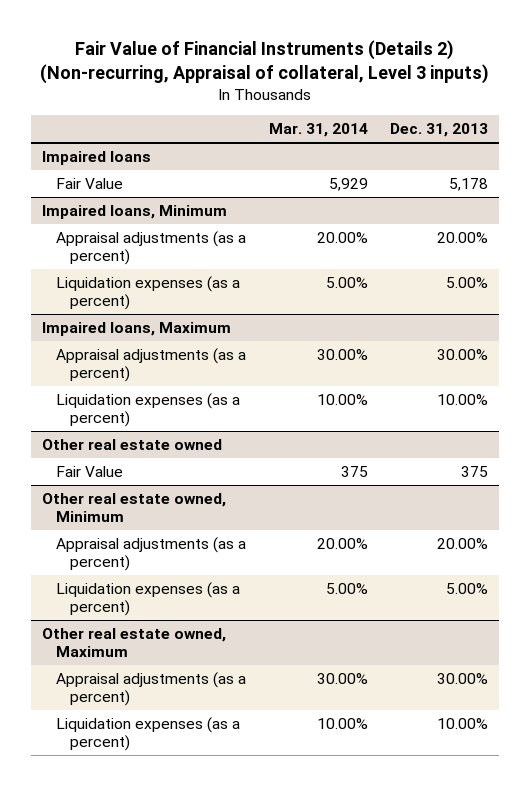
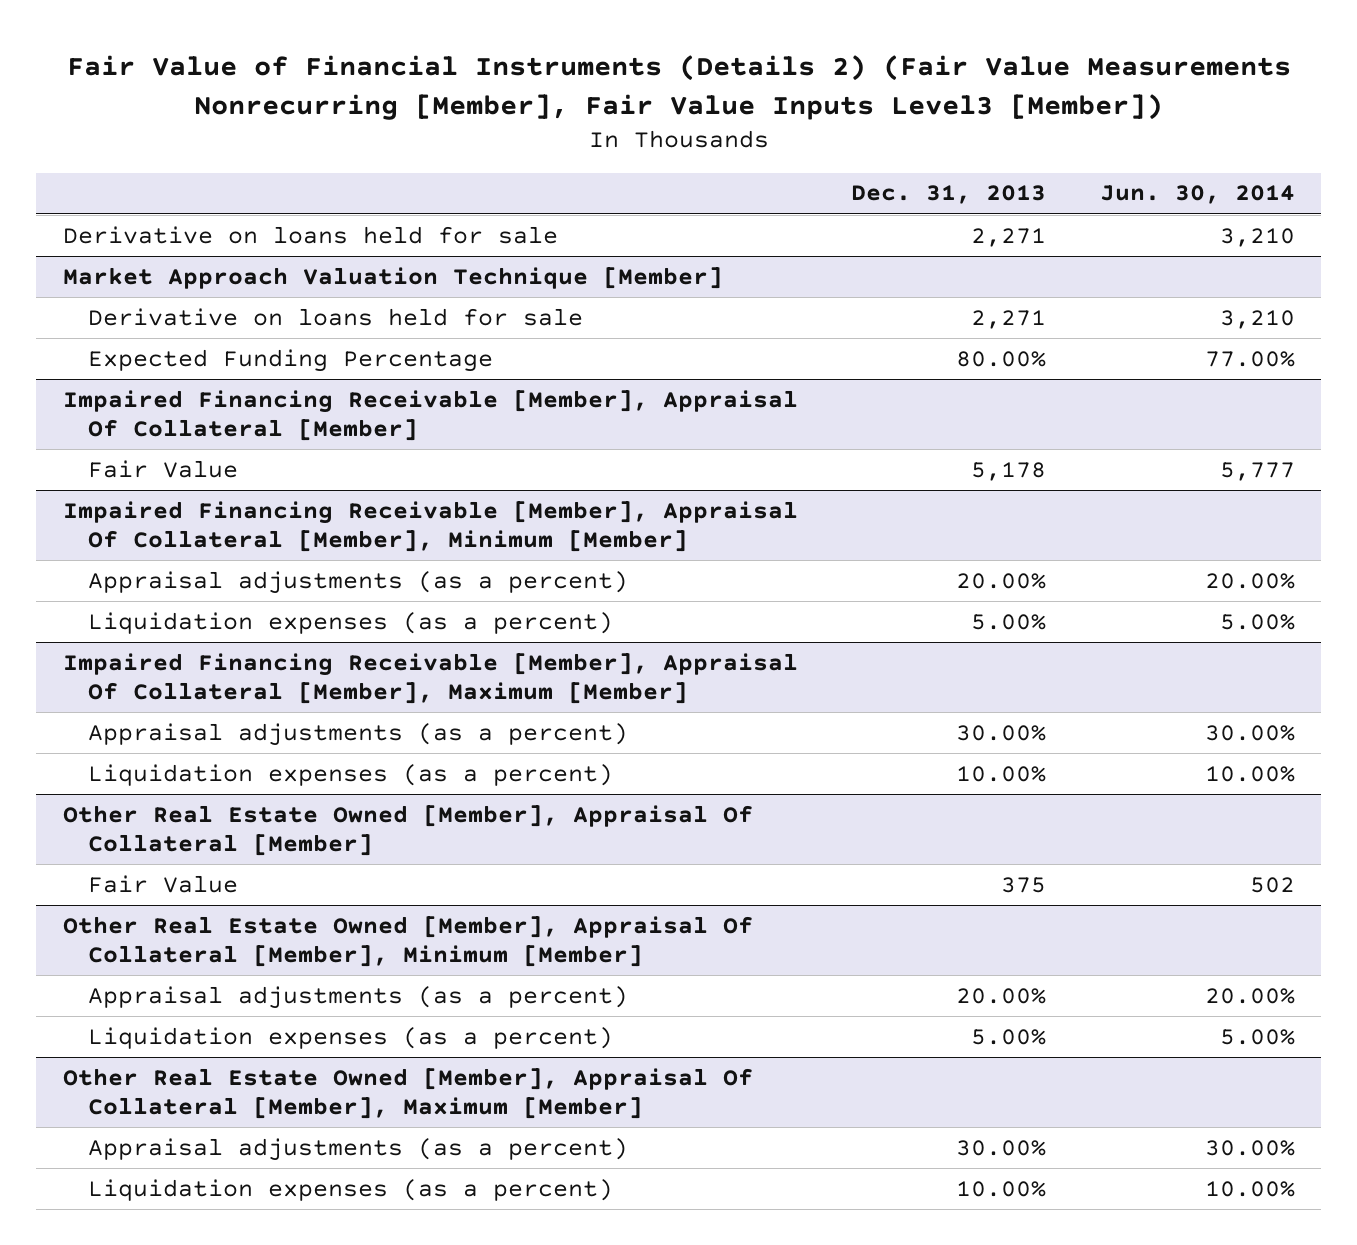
- Fair Value of Financial Instruments (Details 2) (Non-recurring, Appraisal of collateral, Level 3 inputs)
+ Fair Value of Financial Instruments (Details 2) (Fair Value Measurements Nonrecurring [Member], Fair Value Inputs Level3 [Member])
- | Mar. 31, 2014 | Dec. 31, 2013
+ | Dec. 31, 2013 | Jun. 30, 2014
- Impaired loans
+ Derivative on loans held for sale | 2,271 | 3,210
+ Market Approach Valuation Technique [Member]
+ Derivative on loans held for sale | 2,271 | 3,210
+ Expected Funding Percentage | 80.00% | 77.00%
+ Impaired Financing Receivable [Member], Appraisal Of Collateral [Member]
- Impaired loans, Minimum
+ Impaired Financing Receivable [Member], Appraisal Of Collateral [Member], Minimum [Member]
- Impaired loans, Maximum
+ Impaired Financing Receivable [Member], Appraisal Of Collateral [Member], Maximum [Member]
- Other real estate owned
+ Other Real Estate Owned [Member], Appraisal Of Collateral [Member]
- Other real estate owned, Minimum
+ Other Real Estate Owned [Member], Appraisal Of Collateral [Member], Minimum [Member]
- Other real estate owned, Maximum
+ Other Real Estate Owned [Member], Appraisal Of Collateral [Member], Maximum [Member]

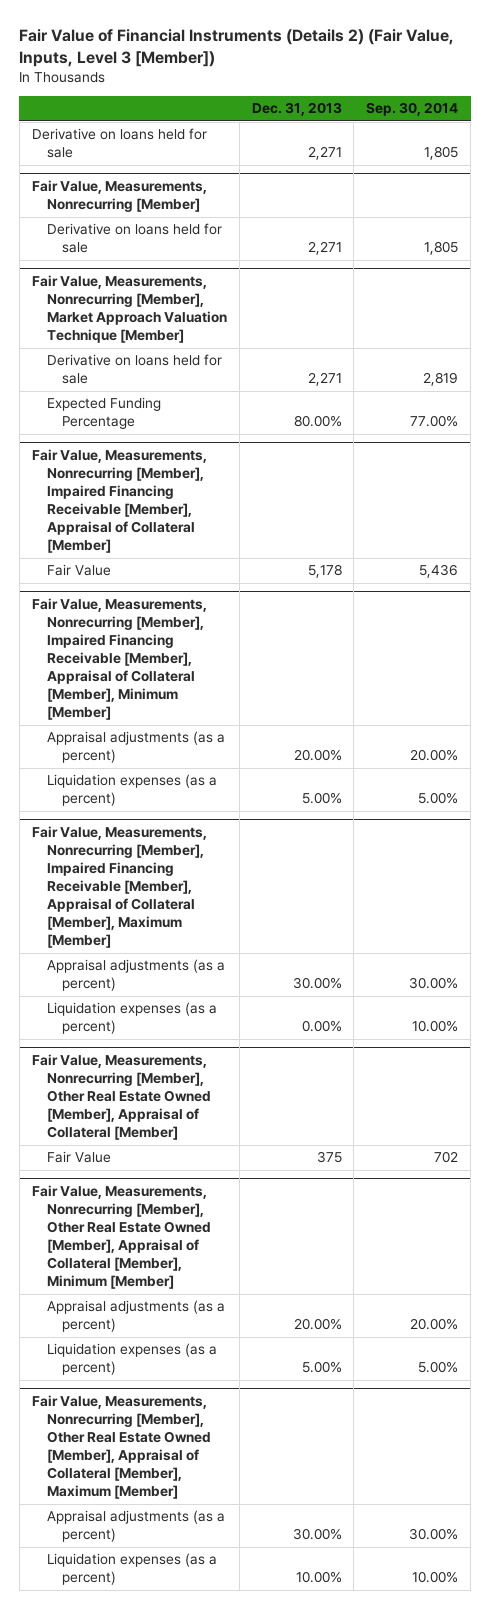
- Fair Value of Financial Instruments (Details 2) (Fair Value Measurements Nonrecurring [Member], Fair Value Inputs Level3 [Member])
+ Fair Value of Financial Instruments (Details 2) (Fair Value, Inputs, Level 3 [Member])
- | Dec. 31, 2013 | Jun. 30, 2014
+ | Dec. 31, 2013 | Sep. 30, 2014
- Market Approach Valuation Technique [Member]
+ Fair Value, Measurements, Nonrecurring [Member]
+ Fair Value, Measurements, Nonrecurring [Member], Market Approach Valuation Technique [Member]
+ Derivative on loans held for sale | 2,271 | 2,819
- Impaired Financing Receivable [Member], Appraisal Of Collateral [Member]
+ Fair Value, Measurements, Nonrecurring [Member], Impaired Financing Receivable [Member], Appraisal of Collateral [Member]
- Impaired Financing Receivable [Member], Appraisal Of Collateral [Member], Minimum [Member]
+ Fair Value, Measurements, Nonrecurring [Member], Impaired Financing Receivable [Member], Appraisal of Collateral [Member], Minimum [Member]
- Impaired Financing Receivable [Member], Appraisal Of Collateral [Member], Maximum [Member]
+ Fair Value, Measurements, Nonrecurring [Member], Impaired Financing Receivable [Member], Appraisal of Collateral [Member], Maximum [Member]
- Liquidation expenses (as a percent) | 10.00% | 10.00%
- Other Real Estate Owned [Member], Appraisal Of Collateral [Member]
+ Liquidation expenses (as a percent) | 0.00% | 10.00%
+ Fair Value, Measurements, Nonrecurring [Member], Other Real Estate Owned [Member], Appraisal of Collateral [Member]
- Other Real Estate Owned [Member], Appraisal Of Collateral [Member], Minimum [Member]
+ Fair Value, Measurements, Nonrecurring [Member], Other Real Estate Owned [Member], Appraisal of Collateral [Member], Minimum [Member]
- Other Real Estate Owned [Member], Appraisal Of Collateral [Member], Maximum [Member]
+ Fair Value, Measurements, Nonrecurring [Member], Other Real Estate Owned [Member], Appraisal of Collateral [Member], Maximum [Member]

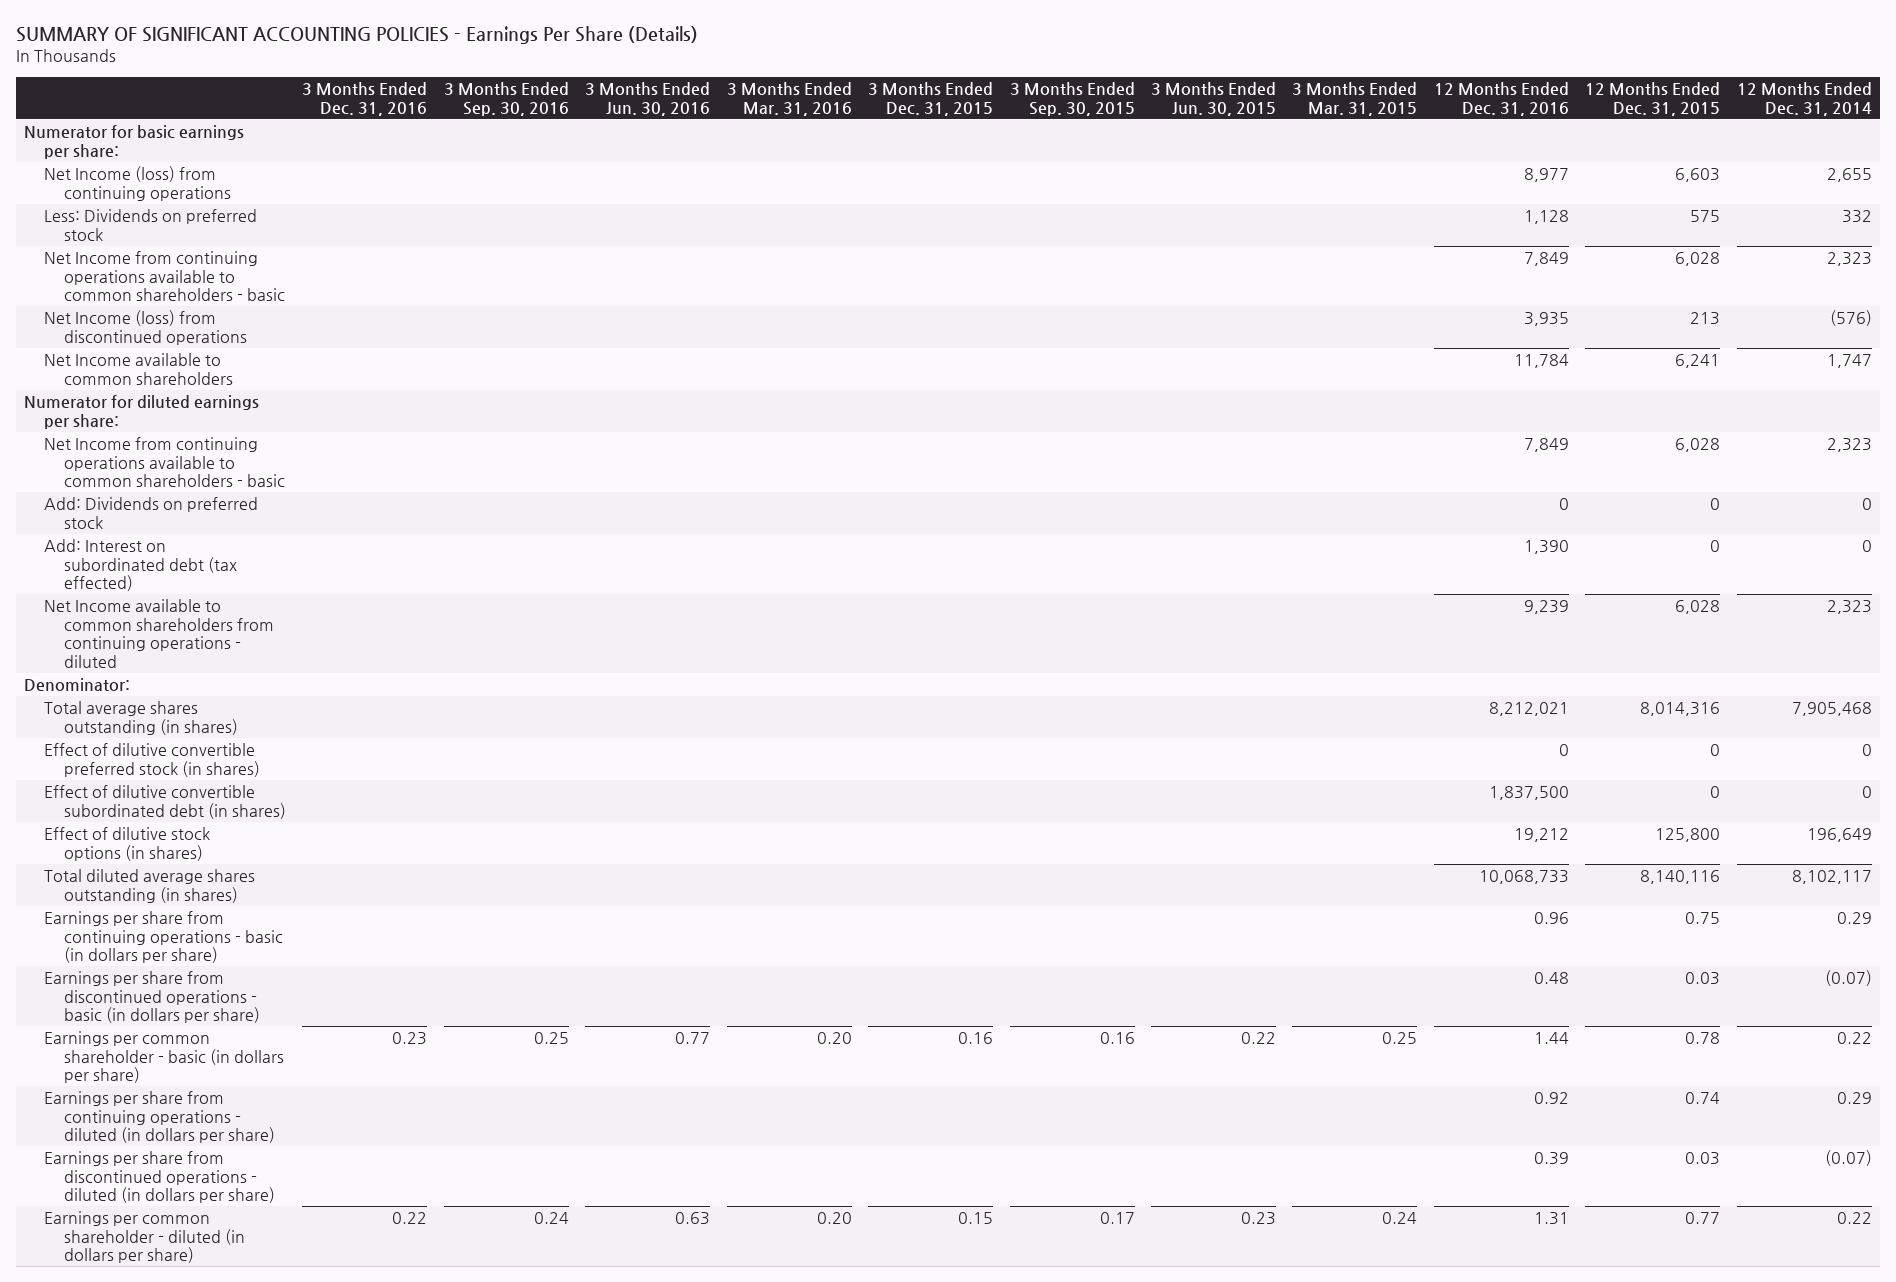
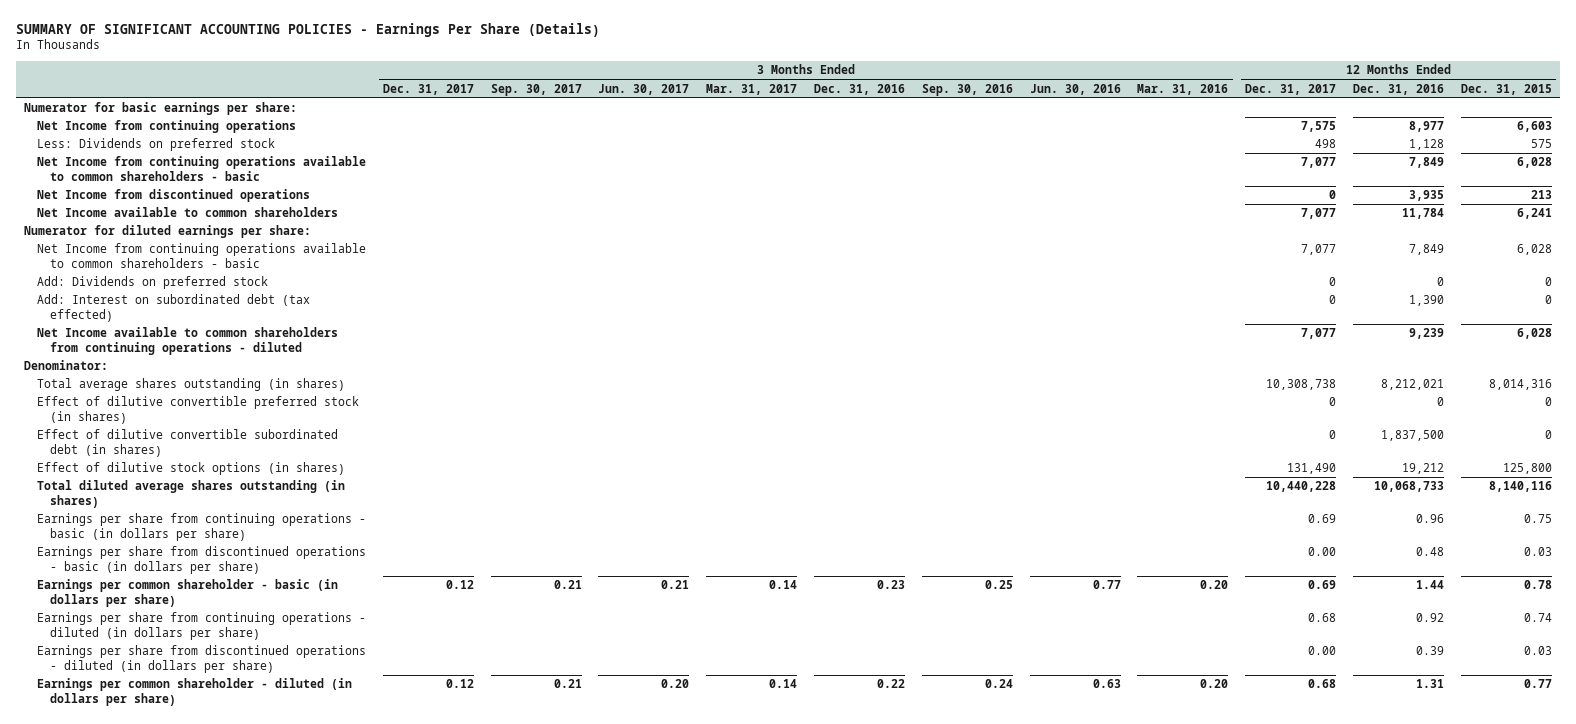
- | 3 Months Ended Dec. 31, 2016 | 3 Months Ended Sep. 30, 2016 | 3 Months Ended Jun. 30, 2016 | 3 Months Ended Mar. 31, 2016 | 3 Months Ended Dec. 31, 2015 | 3 Months Ended Sep. 30, 2015 | 3 Months Ended Jun. 30, 2015 | 3 Months Ended Mar. 31, 2015 | 12 Months Ended Dec. 31, 2016 | 12 Months Ended Dec. 31, 2015 | 12 Months Ended Dec. 31, 2014
+ | 3 Months Ended Dec. 31, 2017 | 3 Months Ended Sep. 30, 2017 | 3 Months Ended Jun. 30, 2017 | 3 Months Ended Mar. 31, 2017 | 3 Months Ended Dec. 31, 2016 | 3 Months Ended Sep. 30, 2016 | 3 Months Ended Jun. 30, 2016 | 3 Months Ended Mar. 31, 2016 | 12 Months Ended Dec. 31, 2017 | 12 Months Ended Dec. 31, 2016 | 12 Months Ended Dec. 31, 2015
- Net Income (loss) from continuing operations | | | | | | | | | 8,977 | 6,603 | 2,655
+ Net Income from continuing operations | | | | | | | | | 7,575 | 8,977 | 6,603
- Net Income (loss) from discontinued operations | | | | | | | | | 3,935 | 213 | (576)
+ Net Income from discontinued operations | | | | | | | | | 0 | 3,935 | 213

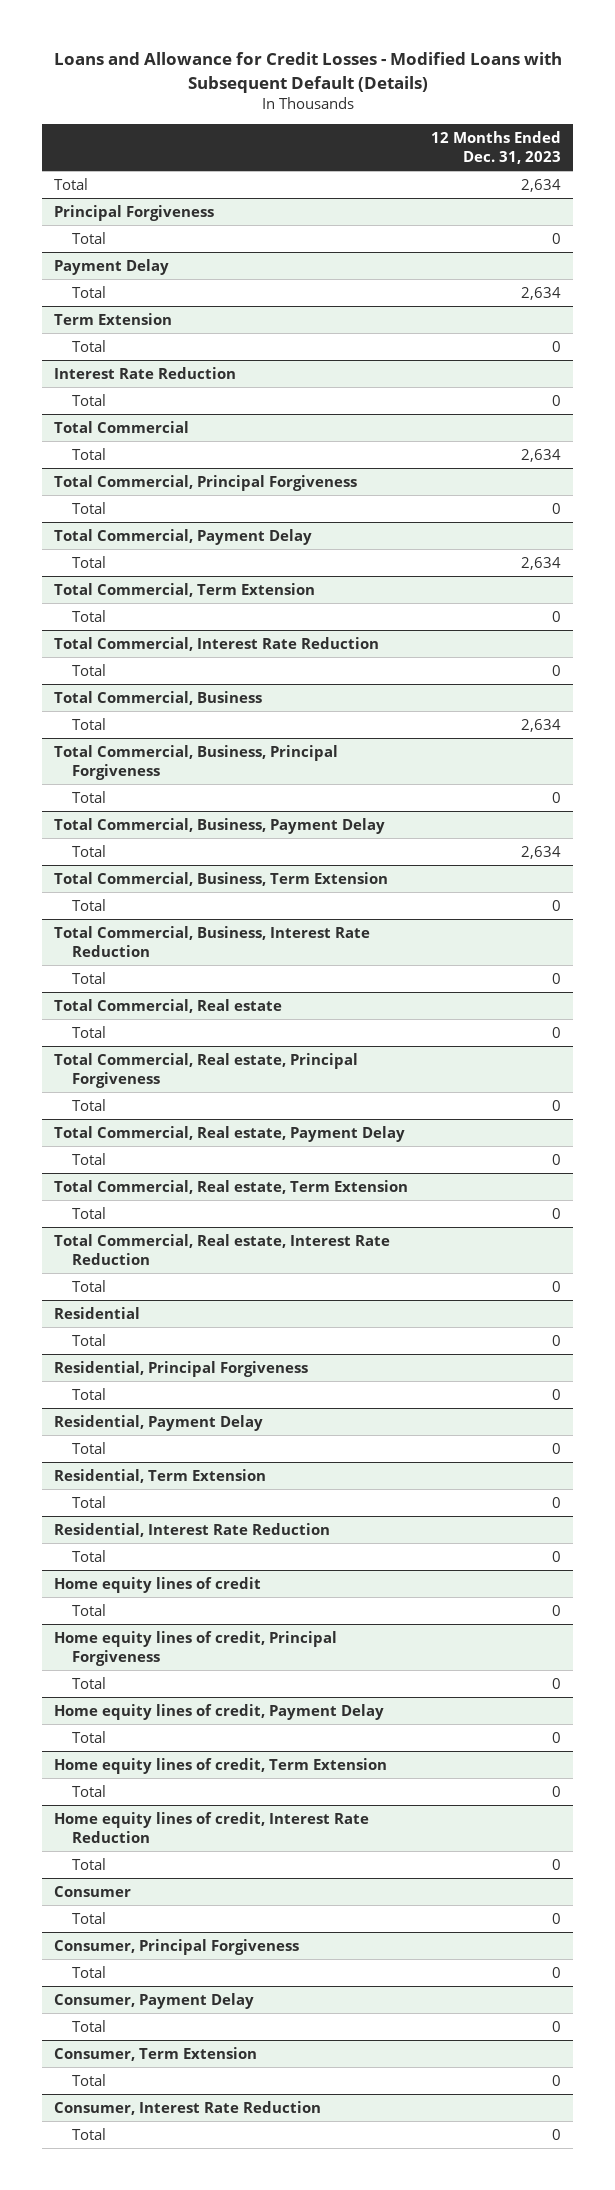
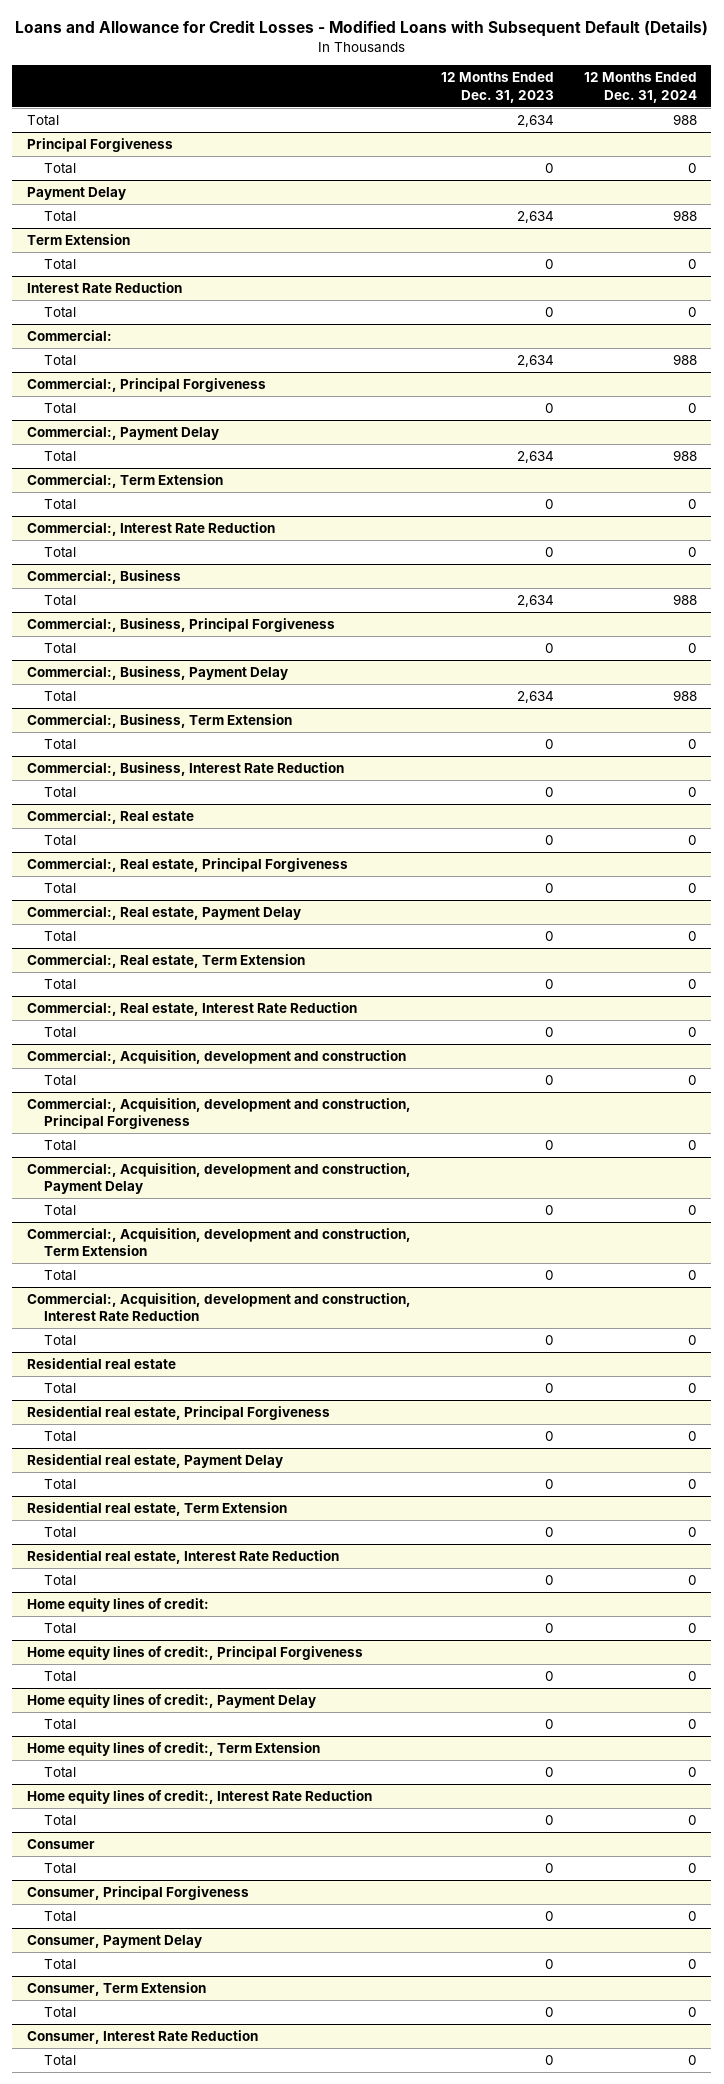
- | 12 Months Ended Dec. 31, 2023
+ | 12 Months Ended Dec. 31, 2023 | 12 Months Ended Dec. 31, 2024
- Total Commercial
+ Commercial:
- Total Commercial, Principal Forgiveness
+ Commercial:, Principal Forgiveness
- Total Commercial, Payment Delay
+ Commercial:, Payment Delay
- Total Commercial, Term Extension
+ Commercial:, Term Extension
- Total Commercial, Interest Rate Reduction
+ Commercial:, Interest Rate Reduction
- Total Commercial, Business
+ Commercial:, Business
- Total Commercial, Business, Principal Forgiveness
+ Commercial:, Business, Principal Forgiveness
- Total Commercial, Business, Payment Delay
+ Commercial:, Business, Payment Delay
- Total Commercial, Business, Term Extension
+ Commercial:, Business, Term Extension
- Total Commercial, Business, Interest Rate Reduction
+ Commercial:, Business, Interest Rate Reduction
- Total Commercial, Real estate
+ Commercial:, Real estate
- Total Commercial, Real estate, Principal Forgiveness
+ Commercial:, Real estate, Principal Forgiveness
- Total Commercial, Real estate, Payment Delay
+ Commercial:, Real estate, Payment Delay
- Total Commercial, Real estate, Term Extension
+ Commercial:, Real estate, Term Extension
- Total Commercial, Real estate, Interest Rate Reduction
+ Commercial:, Real estate, Interest Rate Reduction
- Residential
+ Commercial:, Acquisition, development and construction
- Residential, Principal Forgiveness
+ Commercial:, Acquisition, development and construction, Principal Forgiveness
- Residential, Payment Delay
+ Commercial:, Acquisition, development and construction, Payment Delay
- Residential, Term Extension
+ Commercial:, Acquisition, development and construction, Term Extension
- Residential, Interest Rate Reduction
+ Commercial:, Acquisition, development and construction, Interest Rate Reduction
- Home equity lines of credit
+ Residential real estate
- Home equity lines of credit, Principal Forgiveness
+ Residential real estate, Principal Forgiveness
- Home equity lines of credit, Payment Delay
+ Residential real estate, Payment Delay
- Home equity lines of credit, Term Extension
+ Residential real estate, Term Extension
- Home equity lines of credit, Interest Rate Reduction
+ Residential real estate, Interest Rate Reduction
+ Home equity lines of credit:
+ Total | 0 | 0
+ Home equity lines of credit:, Principal Forgiveness
+ Total | 0 | 0
+ Home equity lines of credit:, Payment Delay
+ Total | 0 | 0
+ Home equity lines of credit:, Term Extension
+ Total | 0 | 0
+ Home equity lines of credit:, Interest Rate Reduction
+ Total | 0 | 0

